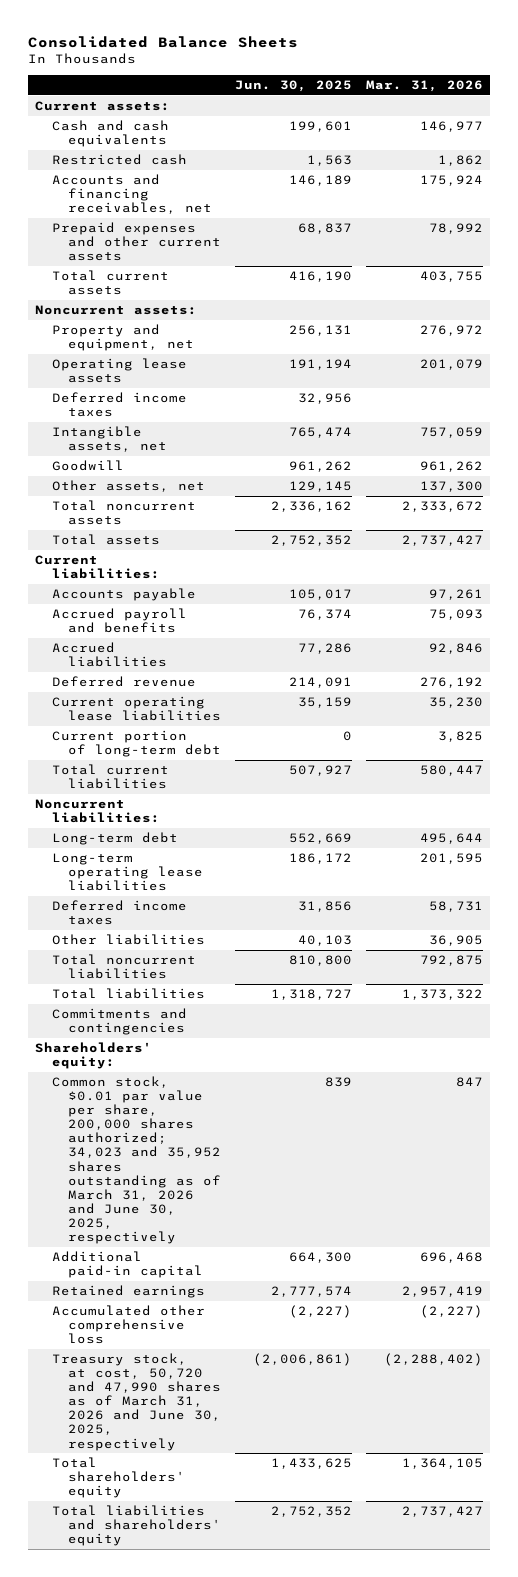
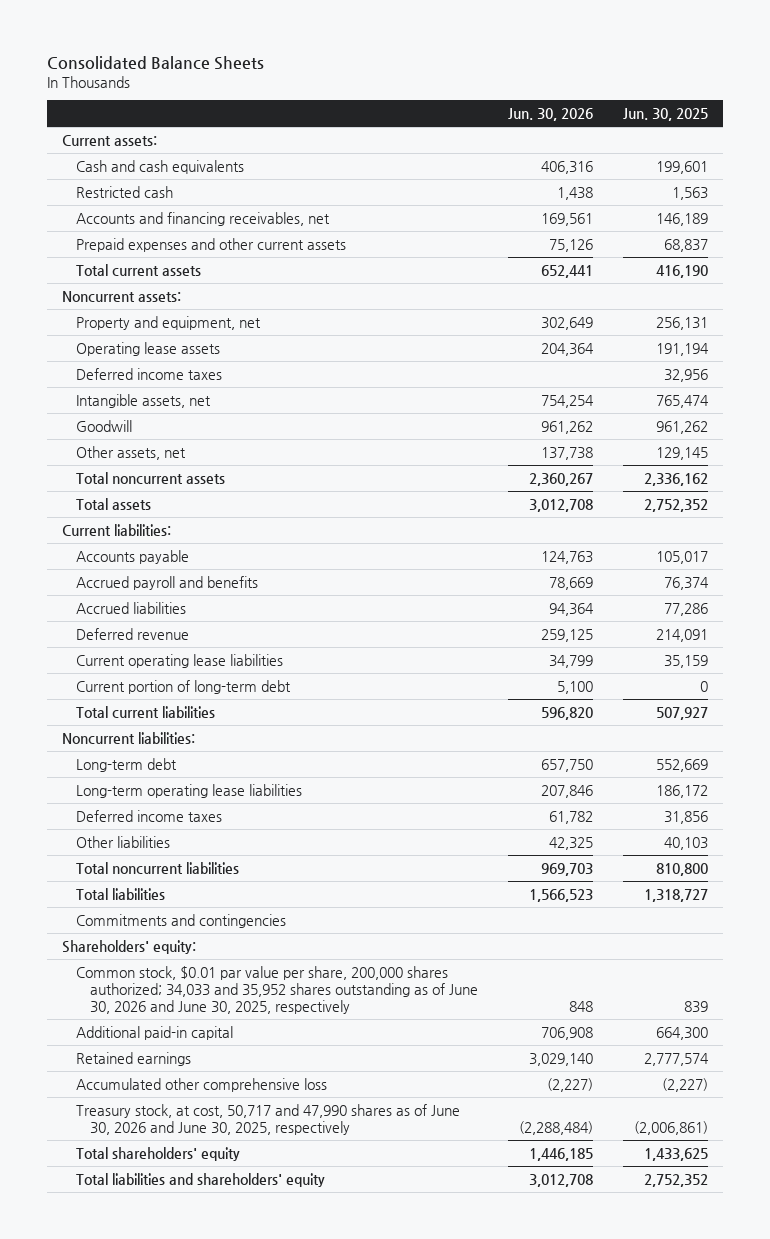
- | Jun. 30, 2025 | Mar. 31, 2026
+ | Jun. 30, 2026 | Jun. 30, 2025
- Common stock, $0.01 par value per share, 200,000 shares authorized; 34,023 and 35,952 shares outstanding as of March 31, 2026 and June 30, 2025, respectively | 839 | 847
+ Common stock, $0.01 par value per share, 200,000 shares authorized; 34,033 and 35,952 shares outstanding as of June 30, 2026 and June 30, 2025, respectively | 848 | 839
- Treasury stock, at cost, 50,720 and 47,990 shares as of March 31, 2026 and June 30, 2025, respectively | (2,006,861) | (2,288,402)
+ Treasury stock, at cost, 50,717 and 47,990 shares as of June 30, 2026 and June 30, 2025, respectively | (2,288,484) | (2,006,861)

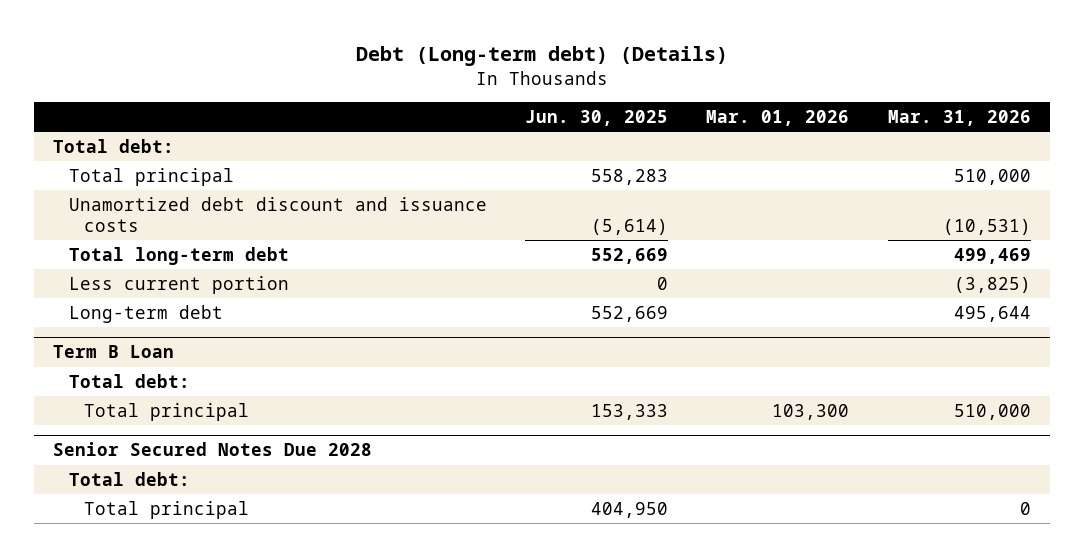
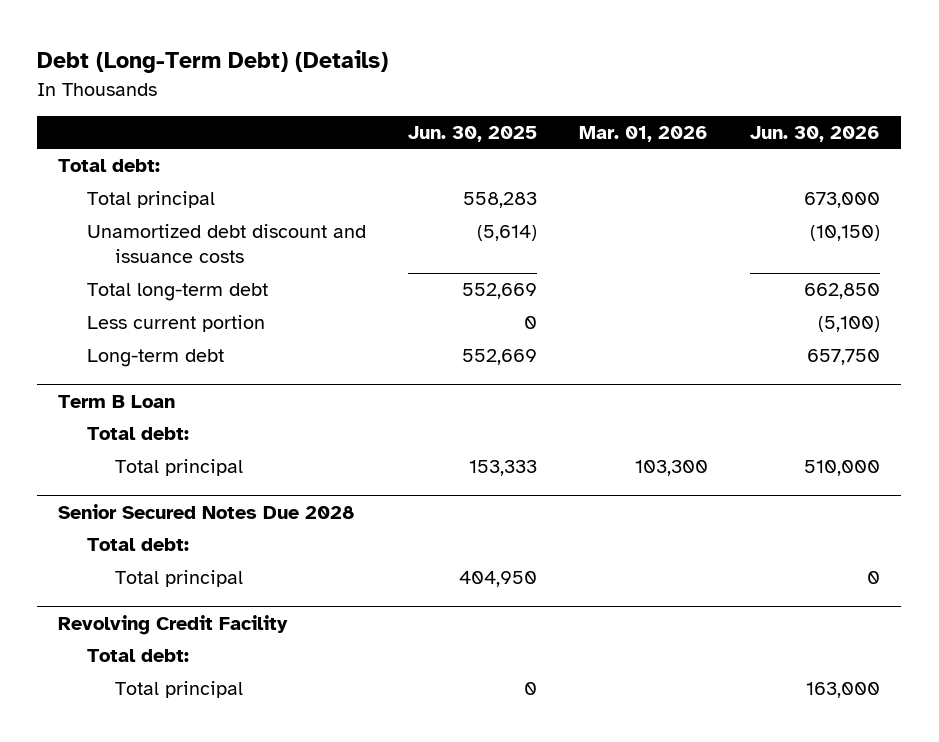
- Debt (Long-term debt) (Details)
+ Debt (Long-Term Debt) (Details)
- | Jun. 30, 2025 | Mar. 01, 2026 | Mar. 31, 2026
+ | Jun. 30, 2025 | Mar. 01, 2026 | Jun. 30, 2026
+ Revolving Credit Facility
+ Total debt:
+ Total principal | 0 | | 163,000

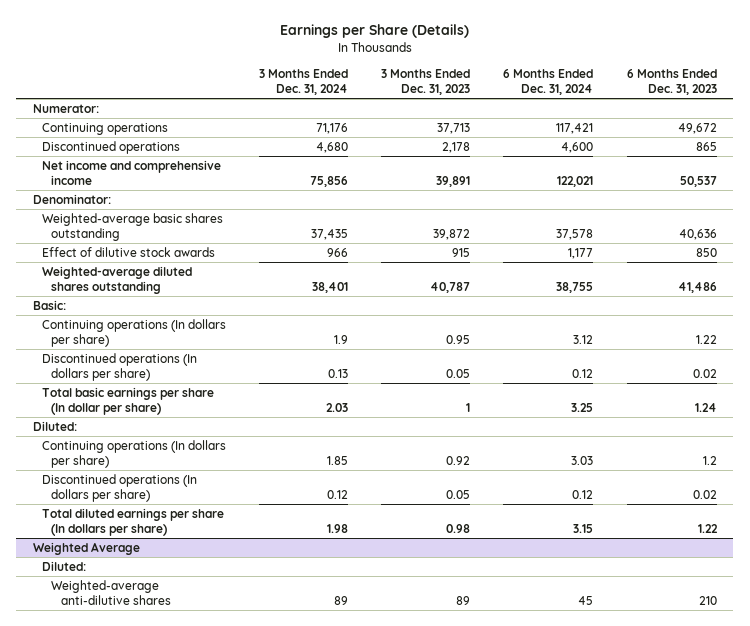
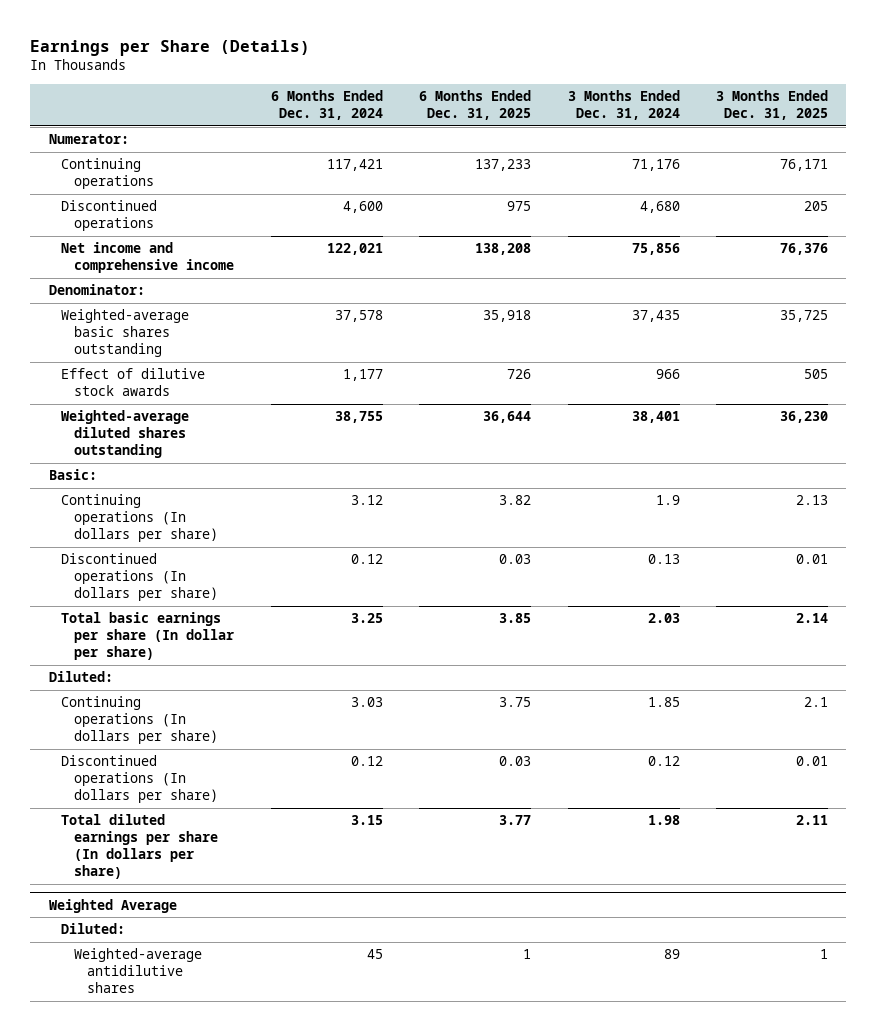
- | 3 Months Ended Dec. 31, 2024 | 3 Months Ended Dec. 31, 2023 | 6 Months Ended Dec. 31, 2024 | 6 Months Ended Dec. 31, 2023
+ | 6 Months Ended Dec. 31, 2024 | 6 Months Ended Dec. 31, 2025 | 3 Months Ended Dec. 31, 2024 | 3 Months Ended Dec. 31, 2025
@ Weighted Average
- Weighted-average anti-dilutive shares | 89 | 89 | 45 | 210
+ Weighted-average antidilutive shares | 45 | 1 | 89 | 1

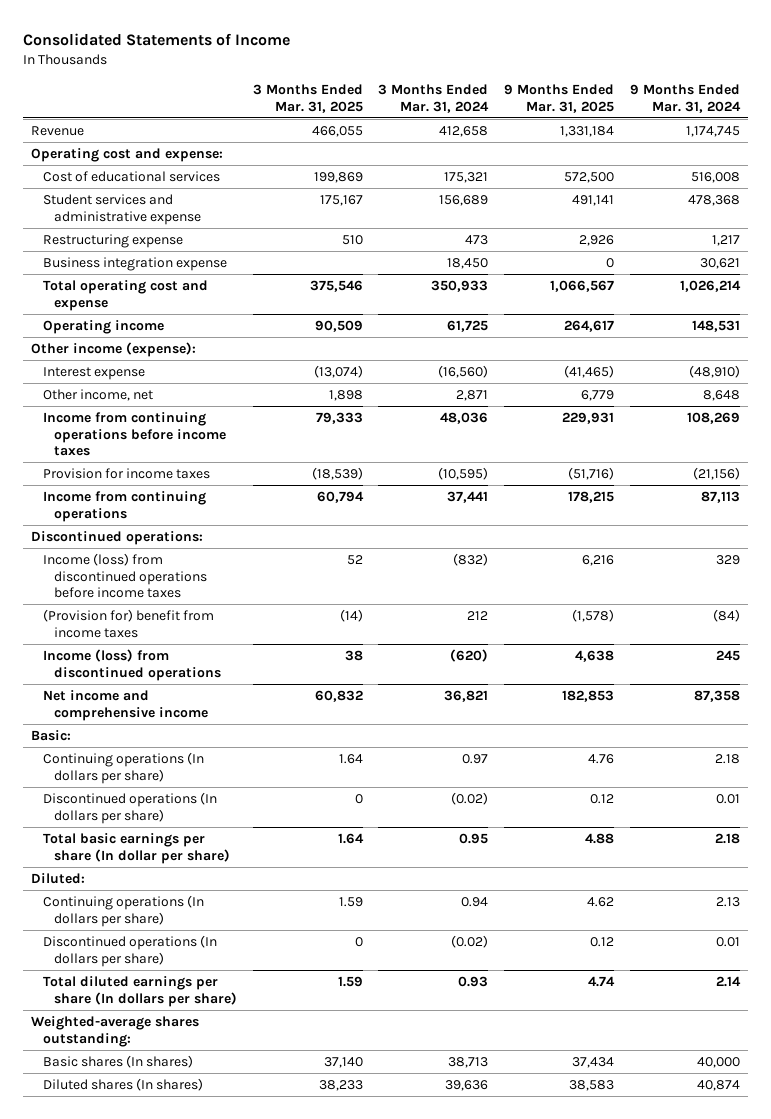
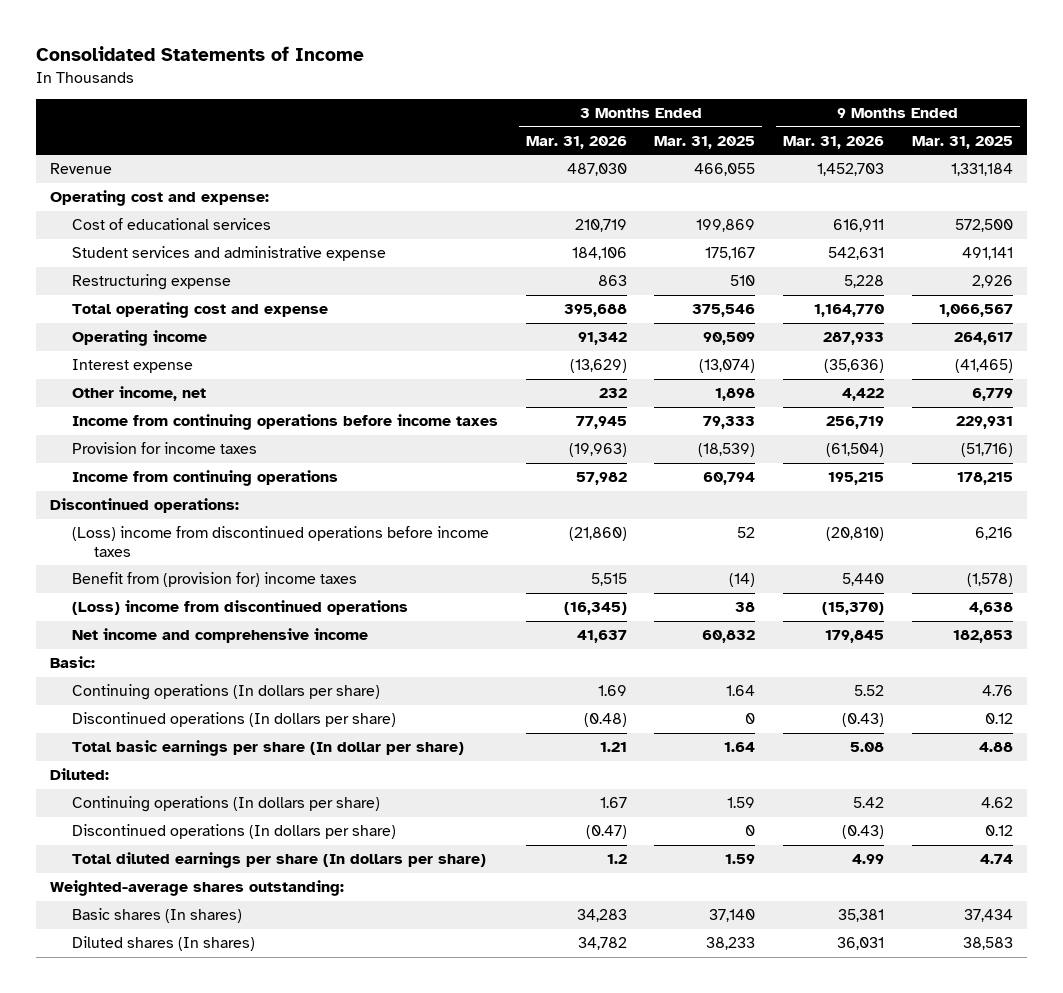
- | 3 Months Ended Mar. 31, 2025 | 3 Months Ended Mar. 31, 2024 | 9 Months Ended Mar. 31, 2025 | 9 Months Ended Mar. 31, 2024
+ | 3 Months Ended Mar. 31, 2026 | 3 Months Ended Mar. 31, 2025 | 9 Months Ended Mar. 31, 2026 | 9 Months Ended Mar. 31, 2025
- Business integration expense | | 18,450 | 0 | 30,621
- Other income (expense):
- Income (loss) from discontinued operations before income taxes | 52 | (832) | 6,216 | 329
- (Provision for) benefit from income taxes | (14) | 212 | (1,578) | (84)
- Income (loss) from discontinued operations | 38 | (620) | 4,638 | 245
+ (Loss) income from discontinued operations before income taxes | (21,860) | 52 | (20,810) | 6,216
+ Benefit from (provision for) income taxes | 5,515 | (14) | 5,440 | (1,578)
+ (Loss) income from discontinued operations | (16,345) | 38 | (15,370) | 4,638

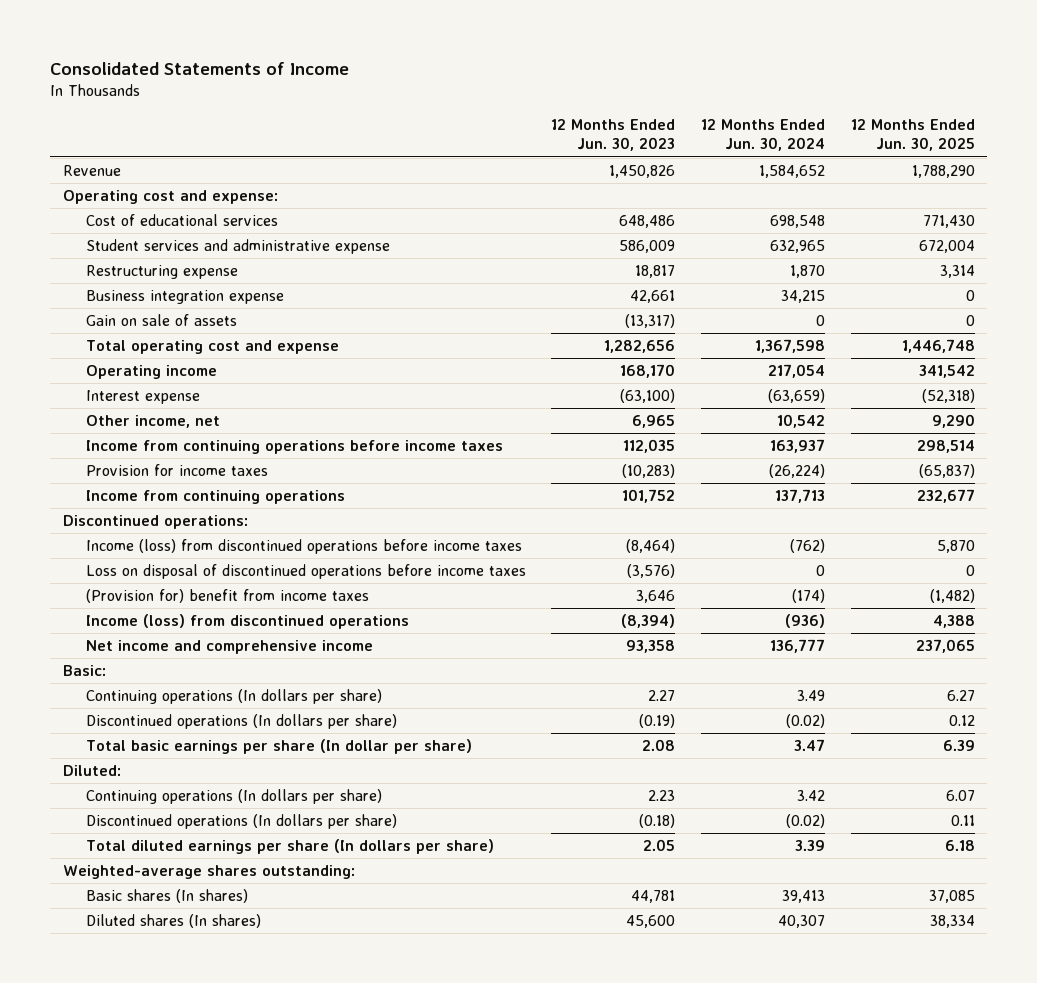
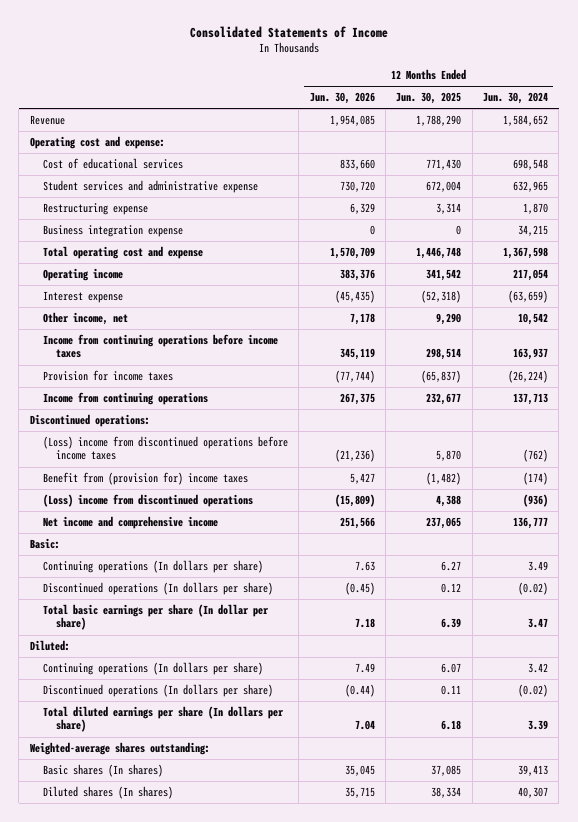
- | 12 Months Ended Jun. 30, 2023 | 12 Months Ended Jun. 30, 2024 | 12 Months Ended Jun. 30, 2025
+ | 12 Months Ended Jun. 30, 2026 | 12 Months Ended Jun. 30, 2025 | 12 Months Ended Jun. 30, 2024
- Gain on sale of assets | (13,317) | 0 | 0
- Income (loss) from discontinued operations before income taxes | (8,464) | (762) | 5,870
- Loss on disposal of discontinued operations before income taxes | (3,576) | 0 | 0
- (Provision for) benefit from income taxes | 3,646 | (174) | (1,482)
- Income (loss) from discontinued operations | (8,394) | (936) | 4,388
+ (Loss) income from discontinued operations before income taxes | (21,236) | 5,870 | (762)
+ Benefit from (provision for) income taxes | 5,427 | (1,482) | (174)
+ (Loss) income from discontinued operations | (15,809) | 4,388 | (936)

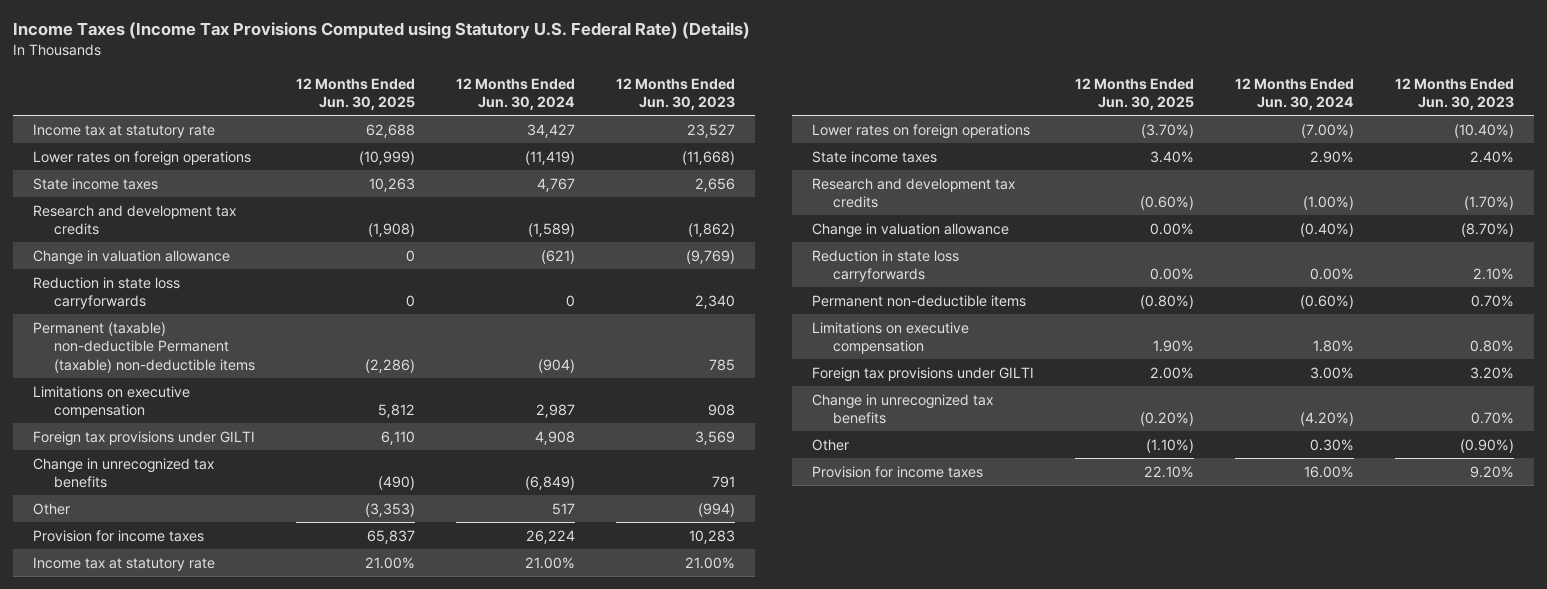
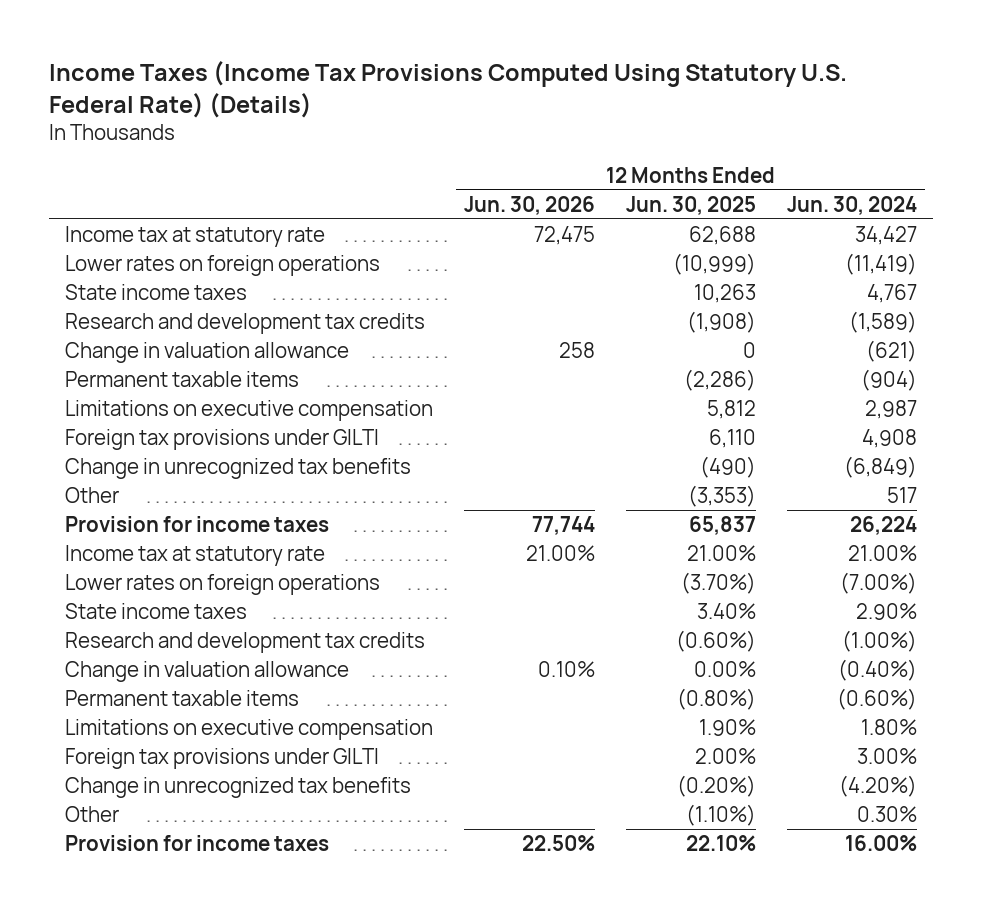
- Income Taxes (Income Tax Provisions Computed using Statutory U.S. Federal Rate) (Details)
+ Income Taxes (Income Tax Provisions Computed Using Statutory U.S. Federal Rate) (Details)
- | 12 Months Ended Jun. 30, 2025 | 12 Months Ended Jun. 30, 2024 | 12 Months Ended Jun. 30, 2023
+ | 12 Months Ended Jun. 30, 2026 | 12 Months Ended Jun. 30, 2025 | 12 Months Ended Jun. 30, 2024
- Reduction in state loss carryforwards | 0 | 0 | 2,340
- Permanent (taxable) non-deductible Permanent (taxable) non-deductible items | (2,286) | (904) | 785
+ Permanent taxable items | | (2,286) | (904)
- Reduction in state loss carryforwards | 0.00% | 0.00% | 2.10%
- Permanent non-deductible items | (0.80%) | (0.60%) | 0.70%
+ Permanent taxable items | | (0.80%) | (0.60%)

